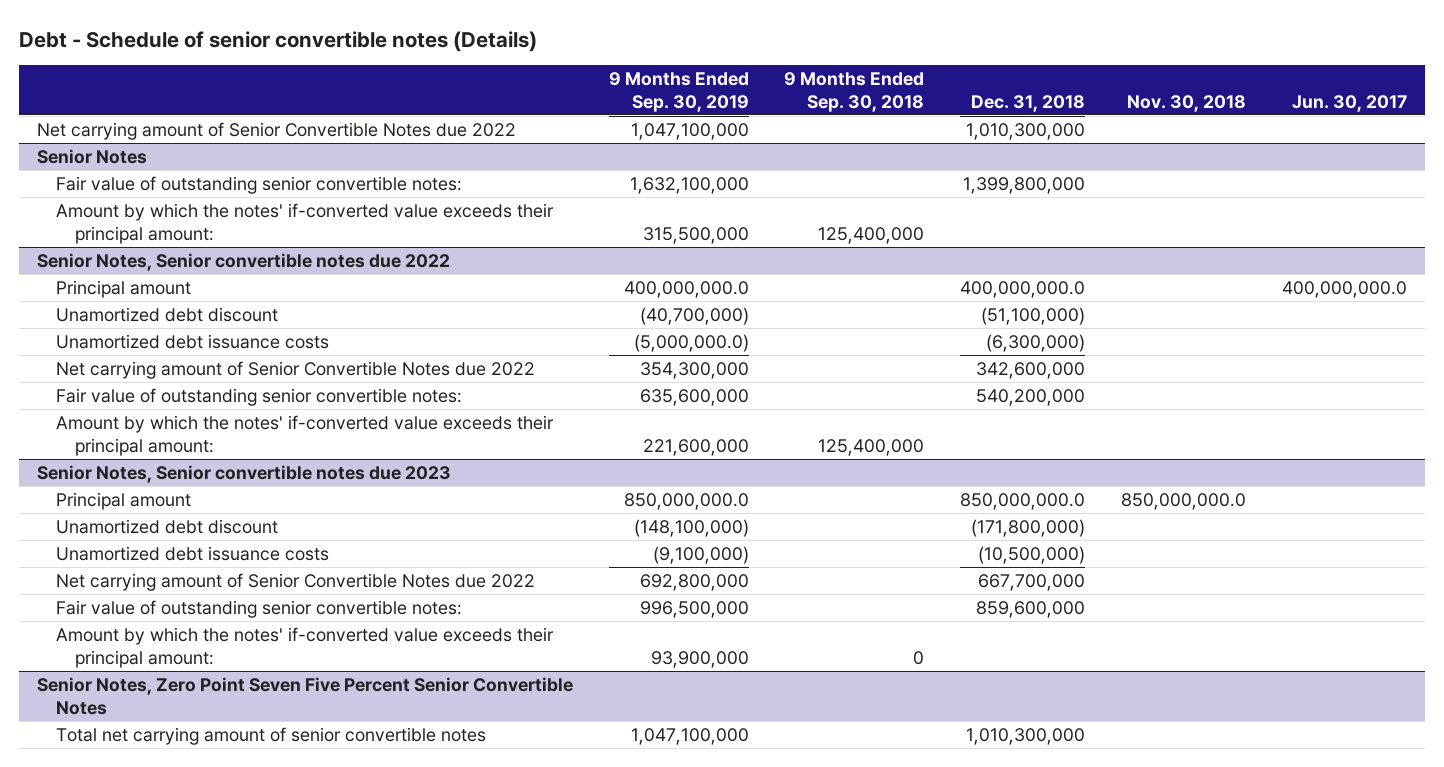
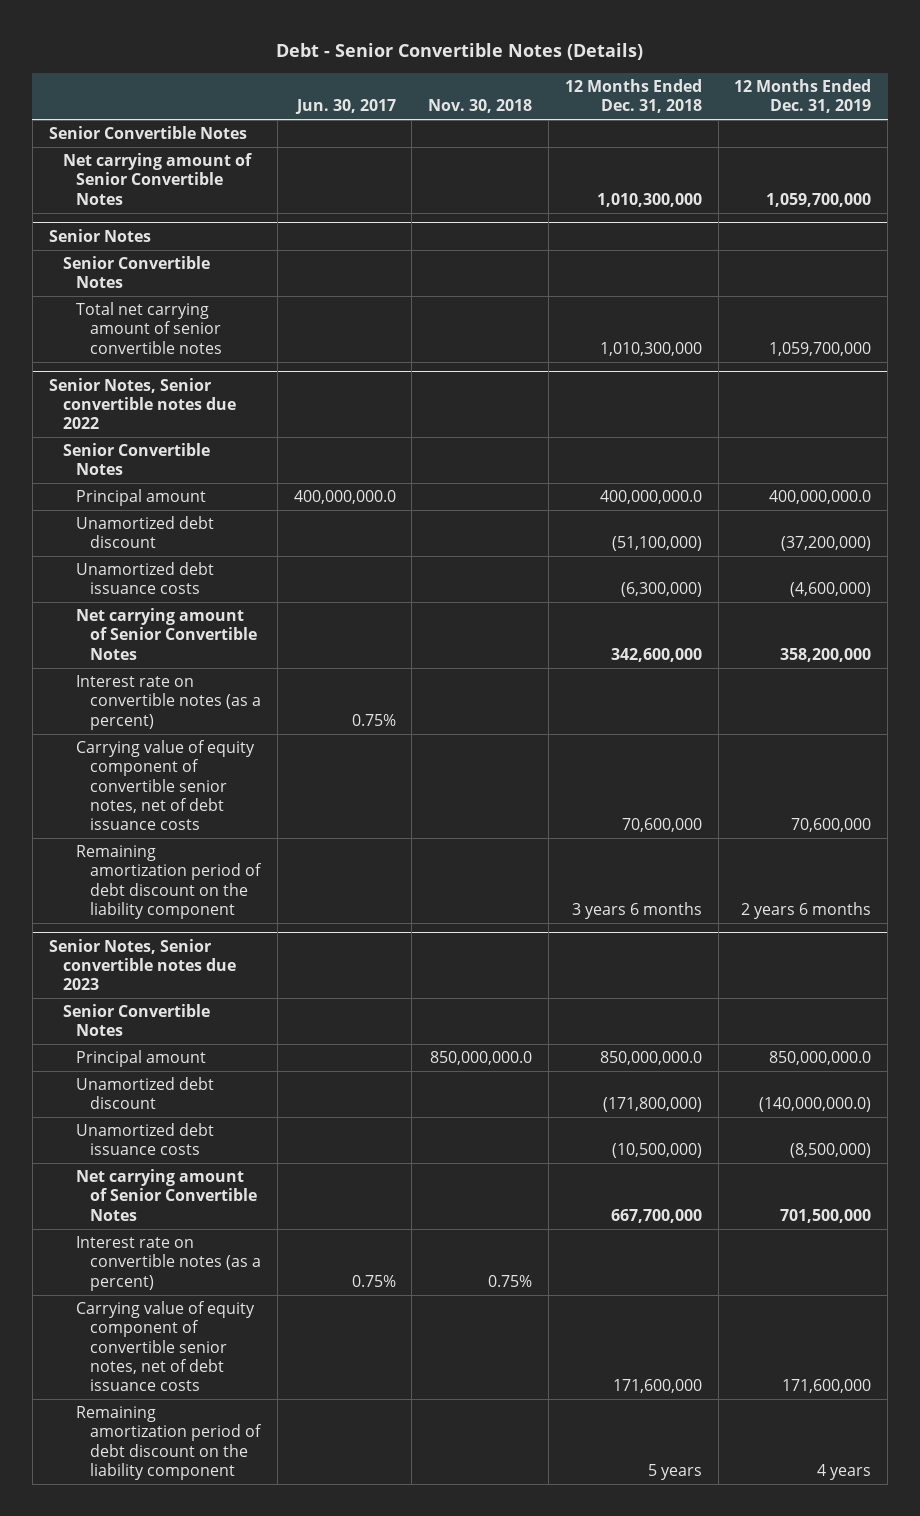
- Debt - Schedule of senior convertible notes (Details)
+ Debt - Senior Convertible Notes (Details)
- | 9 Months Ended Sep. 30, 2019 | 9 Months Ended Sep. 30, 2018 | Dec. 31, 2018 | Nov. 30, 2018 | Jun. 30, 2017
+ | Jun. 30, 2017 | Nov. 30, 2018 | 12 Months Ended Dec. 31, 2018 | 12 Months Ended Dec. 31, 2019
- Net carrying amount of Senior Convertible Notes due 2022 | 1,047,100,000 | | 1,010,300,000 | |
+ Senior Convertible Notes
+ Net carrying amount of Senior Convertible Notes | | | 1,010,300,000 | 1,059,700,000
@ Senior Notes
- Fair value of outstanding senior convertible notes: | 1,632,100,000 | | 1,399,800,000 | |
- Amount by which the notes' if-converted value exceeds their principal amount: | 315,500,000 | 125,400,000 | | |
+ Senior Convertible Notes
+ Total net carrying amount of senior convertible notes | | | 1,010,300,000 | 1,059,700,000
@ Senior Notes, Senior convertible notes due 2022
+ Senior Convertible Notes
- Net carrying amount of Senior Convertible Notes due 2022 | 354,300,000 | | 342,600,000 | |
- Fair value of outstanding senior convertible notes: | 635,600,000 | | 540,200,000 | |
- Amount by which the notes' if-converted value exceeds their principal amount: | 221,600,000 | 125,400,000 | | |
+ Net carrying amount of Senior Convertible Notes | | | 342,600,000 | 358,200,000
+ Interest rate on convertible notes (as a percent) | 0.75% | | |
+ Carrying value of equity component of convertible senior notes, net of debt issuance costs | | | 70,600,000 | 70,600,000
+ Remaining amortization period of debt discount on the liability component | | | 3 years 6 months | 2 years 6 months
@ Senior Notes, Senior convertible notes due 2023
+ Senior Convertible Notes
- Net carrying amount of Senior Convertible Notes due 2022 | 692,800,000 | | 667,700,000 | |
- Fair value of outstanding senior convertible notes: | 996,500,000 | | 859,600,000 | |
- Amount by which the notes' if-converted value exceeds their principal amount: | 93,900,000 | 0 | | |
- Senior Notes, Zero Point Seven Five Percent Senior Convertible Notes
- Total net carrying amount of senior convertible notes | 1,047,100,000 | | 1,010,300,000 | |
@ Senior Notes, Senior convertible notes due 2023
+ Net carrying amount of Senior Convertible Notes | | | 667,700,000 | 701,500,000
+ Interest rate on convertible notes (as a percent) | 0.75% | 0.75% | |
+ Carrying value of equity component of convertible senior notes, net of debt issuance costs | | | 171,600,000 | 171,600,000
+ Remaining amortization period of debt discount on the liability component | | | 5 years | 4 years

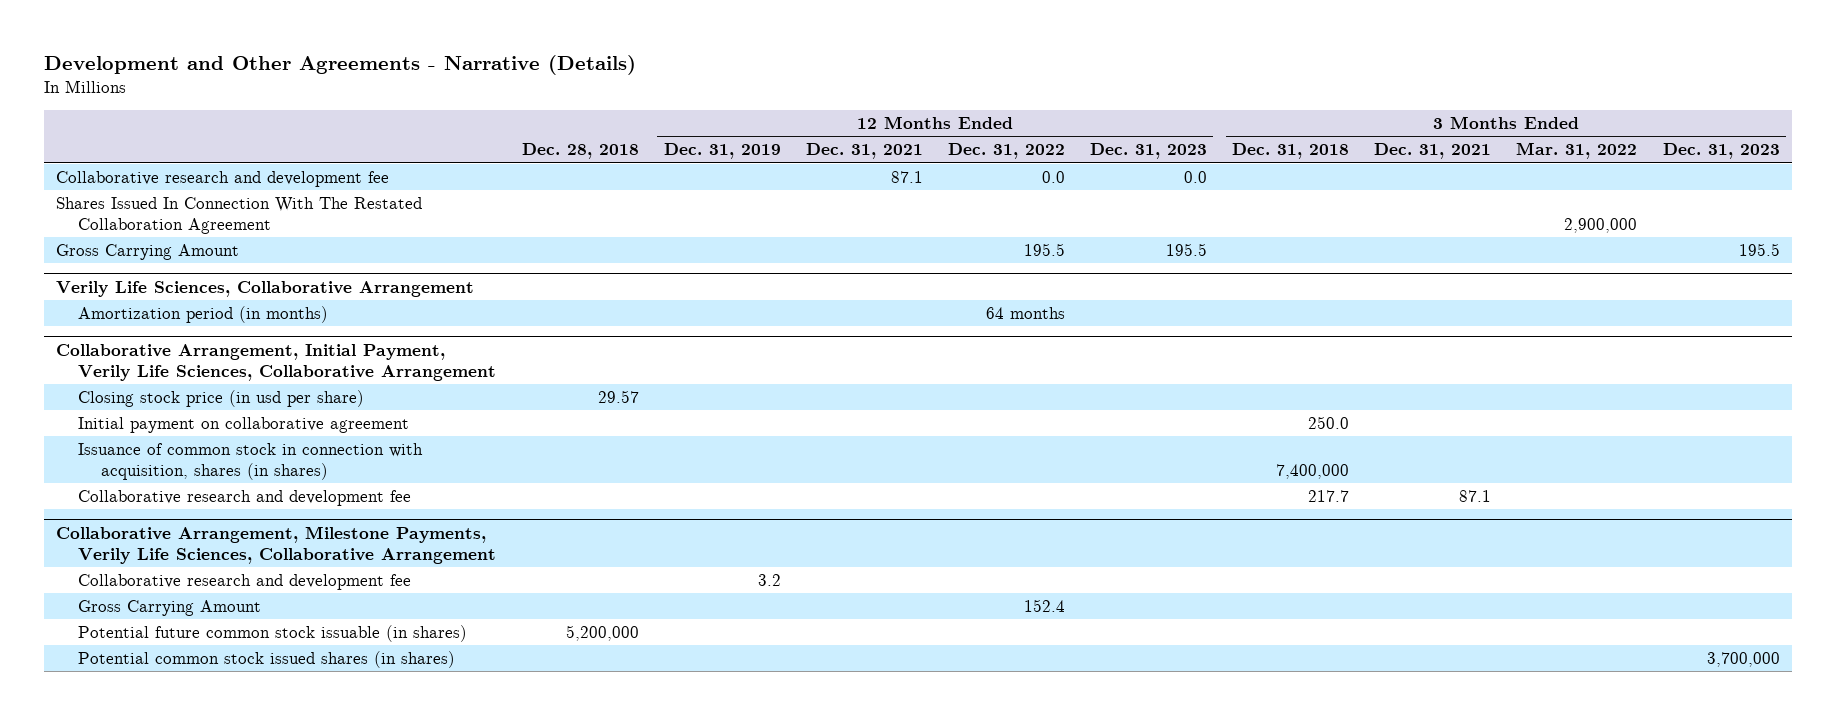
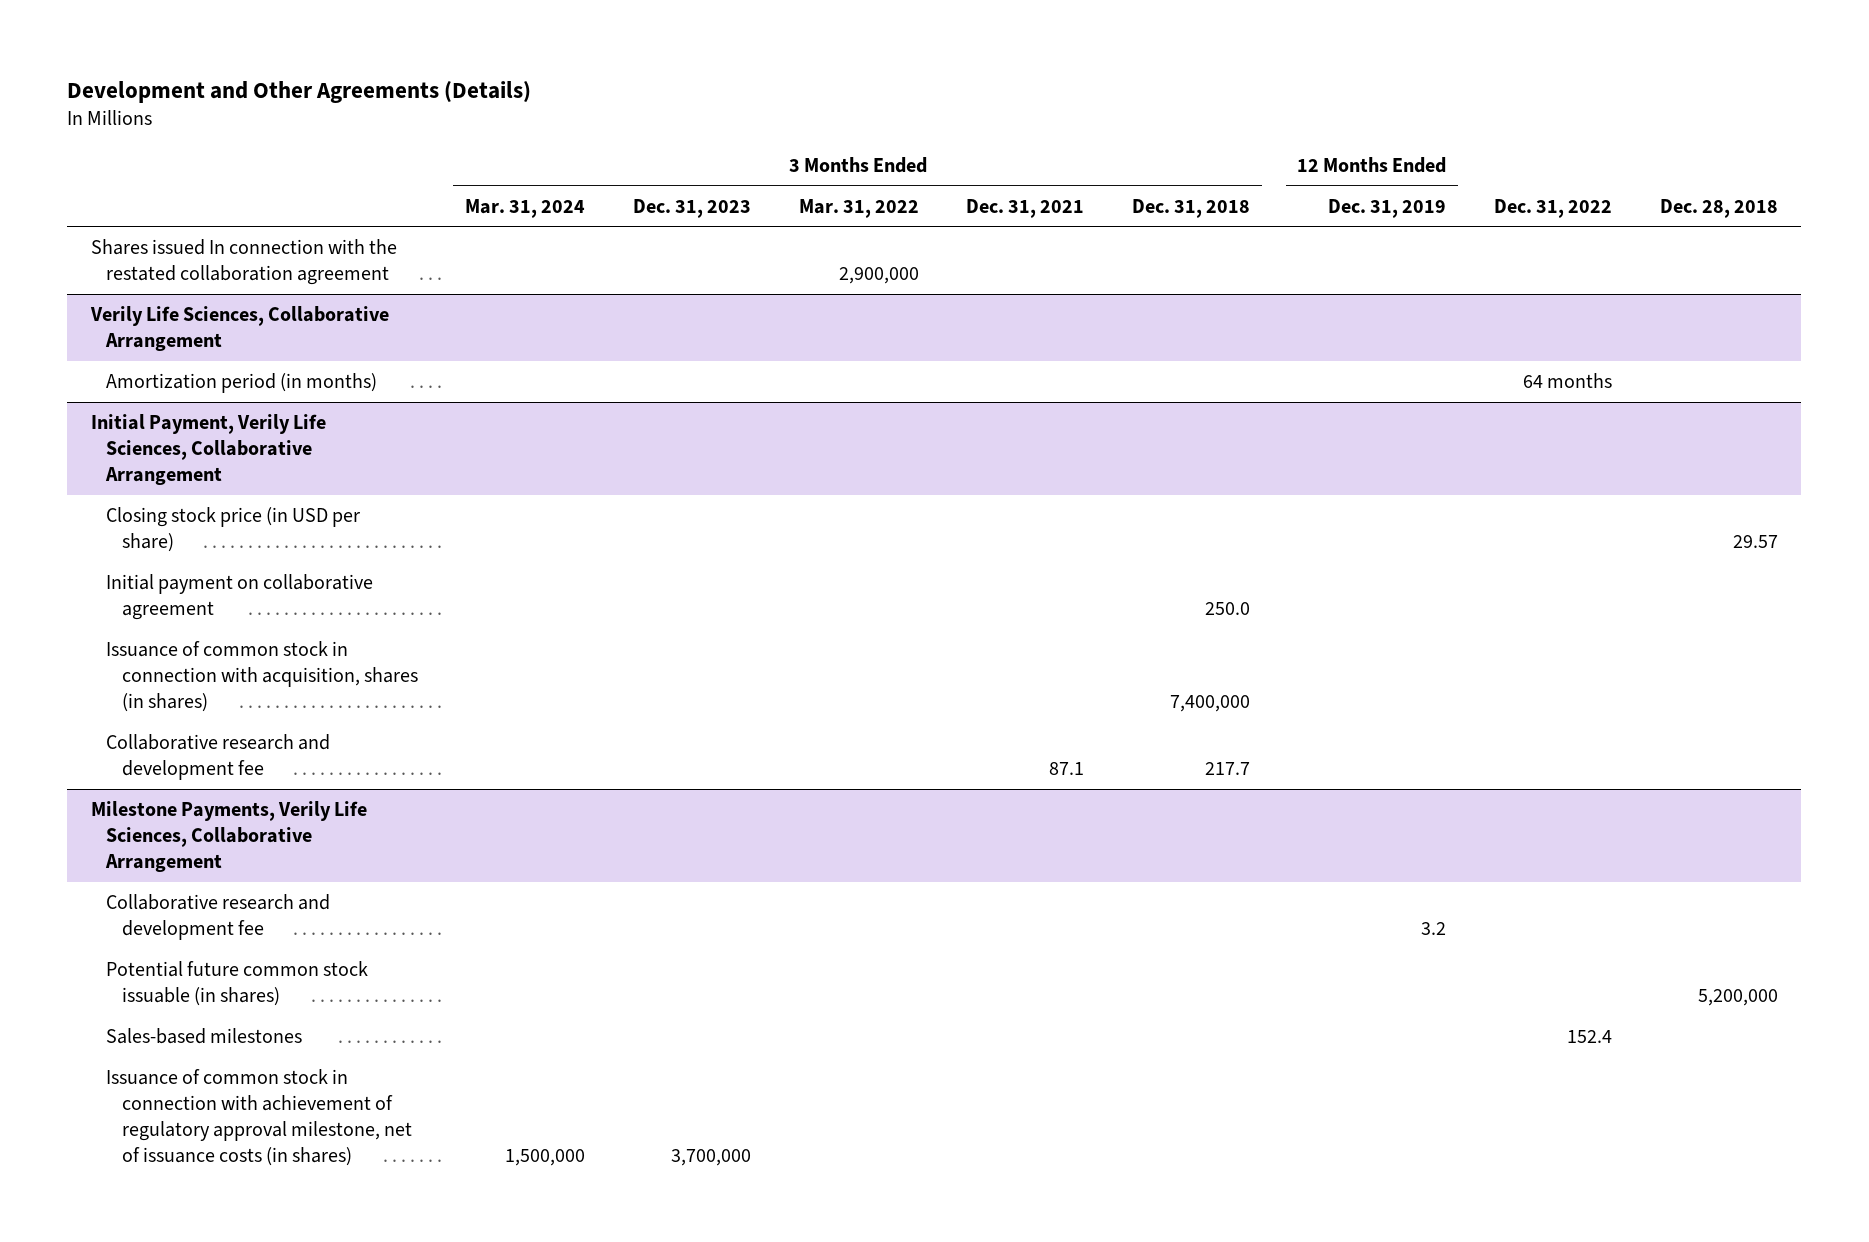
- Development and Other Agreements - Narrative (Details)
+ Development and Other Agreements (Details)
- | Dec. 28, 2018 | 12 Months Ended Dec. 31, 2019 | 12 Months Ended Dec. 31, 2021 | 12 Months Ended Dec. 31, 2022 | 12 Months Ended Dec. 31, 2023 | 3 Months Ended Dec. 31, 2018 | 3 Months Ended Dec. 31, 2021 | 3 Months Ended Mar. 31, 2022 | 3 Months Ended Dec. 31, 2023
+ | 3 Months Ended Mar. 31, 2024 | 3 Months Ended Dec. 31, 2023 | 3 Months Ended Mar. 31, 2022 | 3 Months Ended Dec. 31, 2021 | 3 Months Ended Dec. 31, 2018 | 12 Months Ended Dec. 31, 2019 | Dec. 31, 2022 | Dec. 28, 2018
- Collaborative research and development fee | | | 87.1 | 0.0 | 0.0 | | | |
- Shares Issued In Connection With The Restated Collaboration Agreement | | | | | | | | 2,900,000 |
- Gross Carrying Amount | | | | 195.5 | 195.5 | | | | 195.5
+ Shares issued In connection with the restated collaboration agreement | | | 2,900,000 | | | | |
- Collaborative Arrangement, Initial Payment, Verily Life Sciences, Collaborative Arrangement
- Closing stock price (in usd per share) | 29.57 | | | | | | | |
+ Initial Payment, Verily Life Sciences, Collaborative Arrangement
+ Closing stock price (in USD per share) | | | | | | | | 29.57
- Collaborative Arrangement, Milestone Payments, Verily Life Sciences, Collaborative Arrangement
+ Milestone Payments, Verily Life Sciences, Collaborative Arrangement
- Gross Carrying Amount | | | | 152.4 | | | | |
- Potential common stock issued shares (in shares) | | | | | | | | | 3,700,000
+ Sales-based milestones | | | | | | | 152.4 |
+ Issuance of common stock in connection with achievement of regulatory approval milestone, net of issuance costs (in shares) | 1,500,000 | 3,700,000 | | | | | |

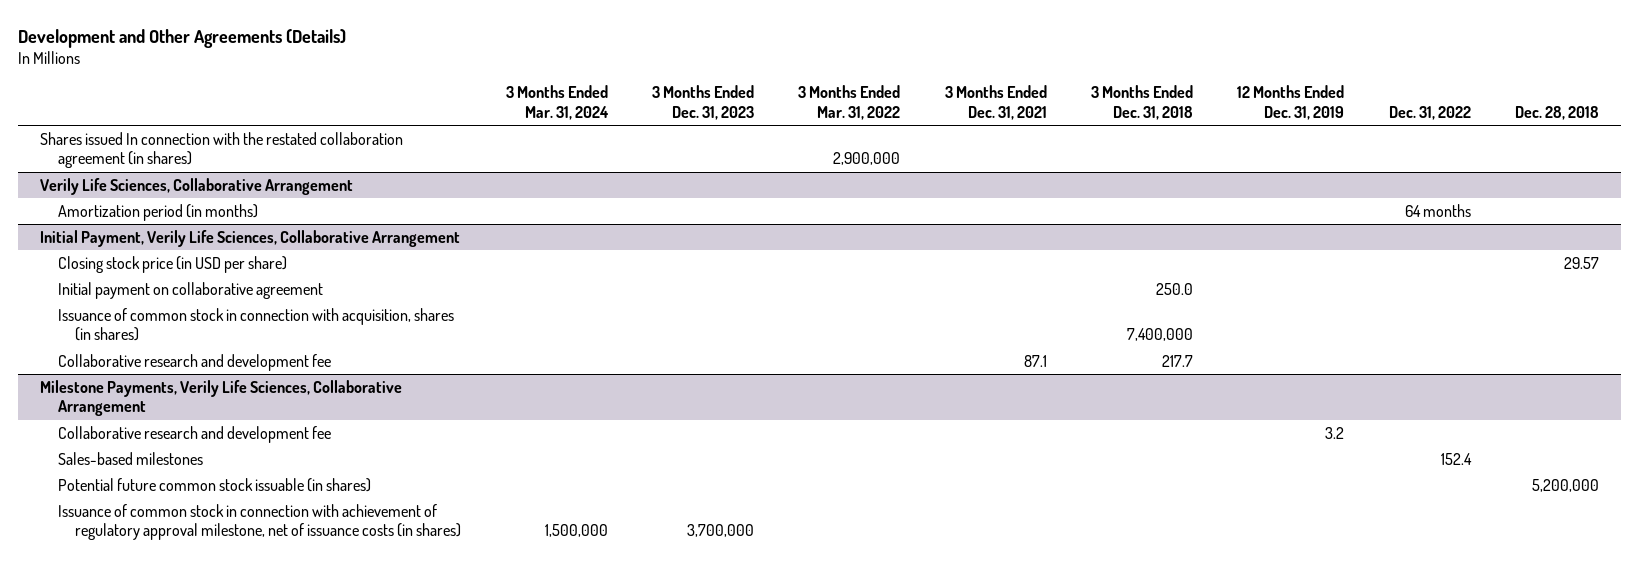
- Shares issued In connection with the restated collaboration agreement | | | 2,900,000 | | | | |
+ Shares issued In connection with the restated collaboration agreement (in shares) | | | 2,900,000 | | | | |
@ Milestone Payments, Verily Life Sciences, Collaborative Arrangement
moved down: Potential future common stock issuable (in shares) | | | | | | | | 5,200,000

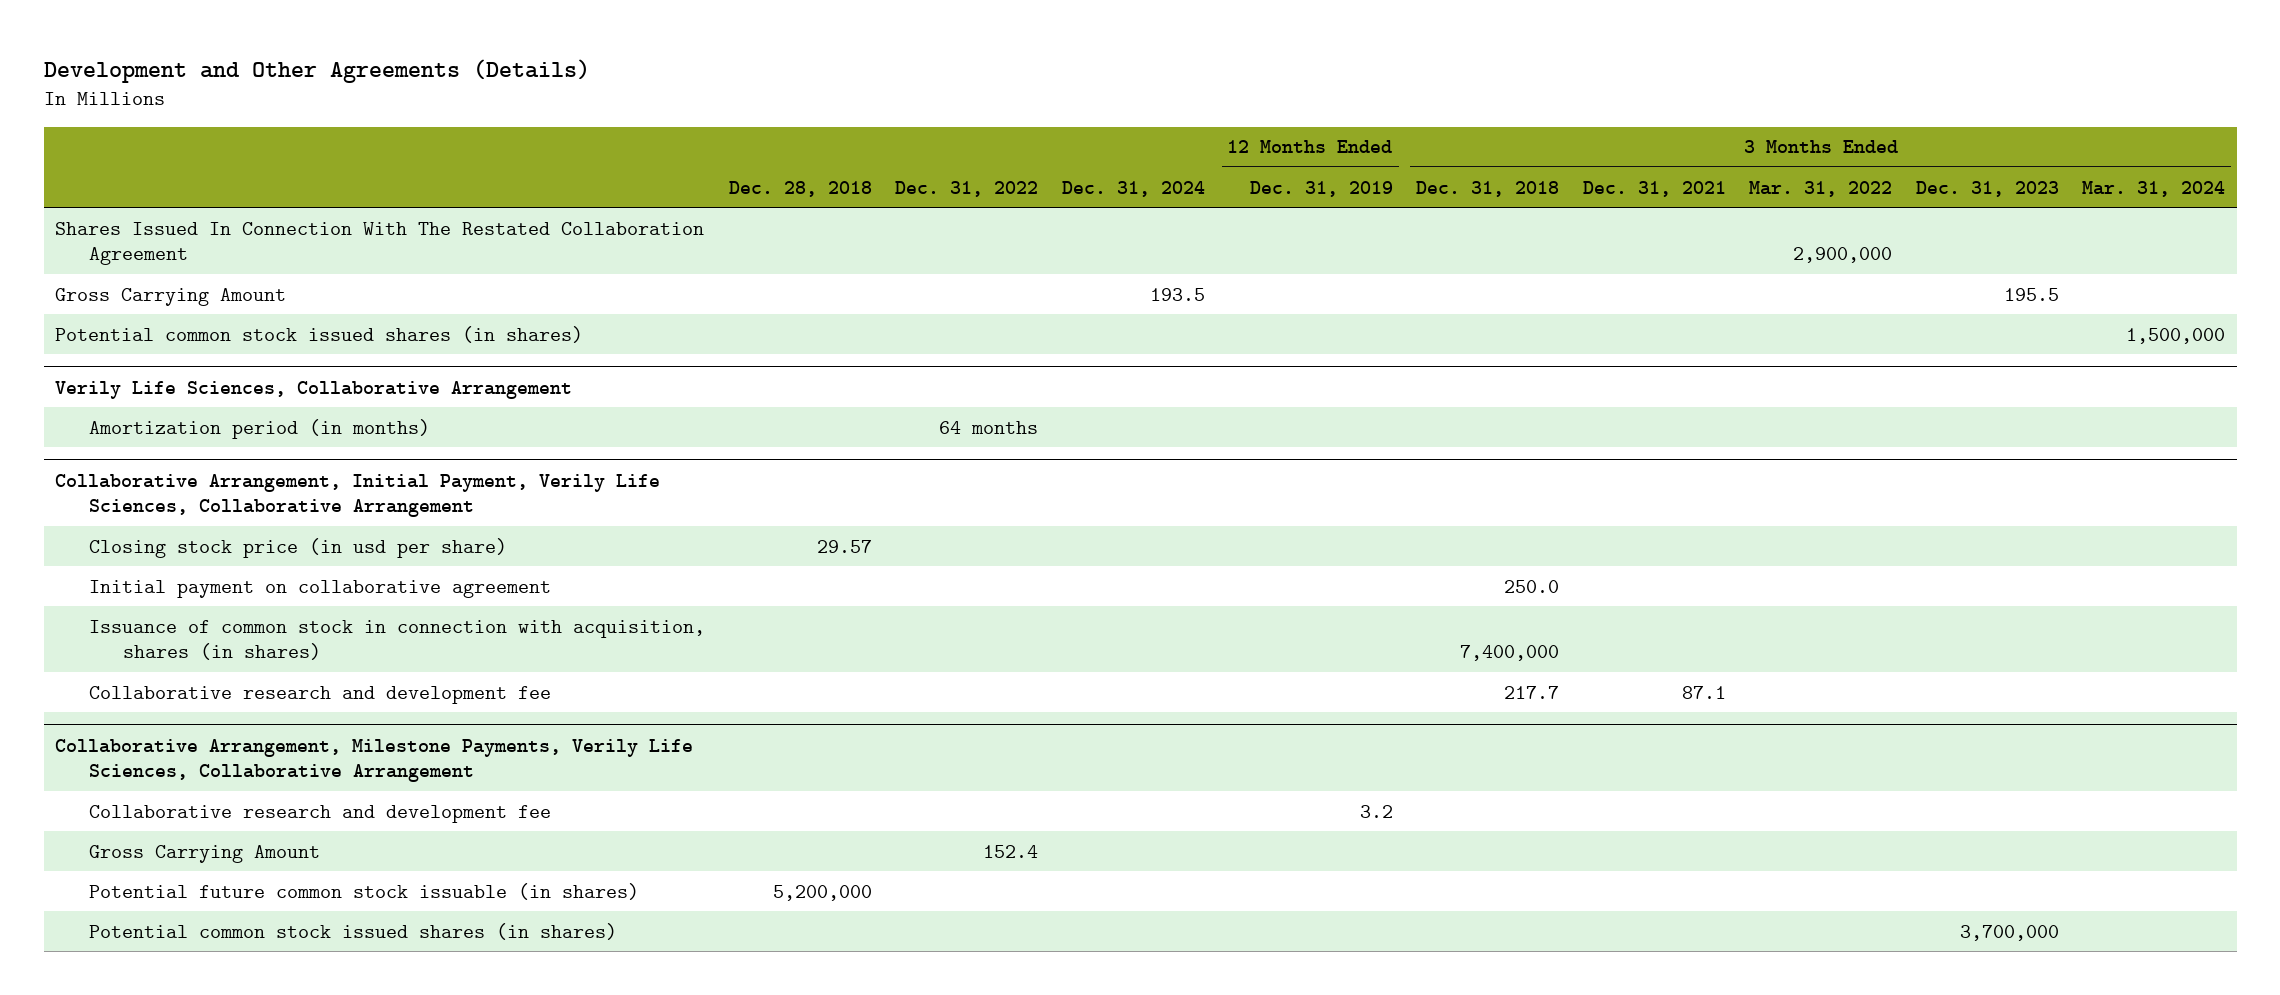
- | 3 Months Ended Mar. 31, 2024 | 3 Months Ended Dec. 31, 2023 | 3 Months Ended Mar. 31, 2022 | 3 Months Ended Dec. 31, 2021 | 3 Months Ended Dec. 31, 2018 | 12 Months Ended Dec. 31, 2019 | Dec. 31, 2022 | Dec. 28, 2018
+ | Dec. 28, 2018 | Dec. 31, 2022 | Dec. 31, 2024 | 12 Months Ended Dec. 31, 2019 | 3 Months Ended Dec. 31, 2018 | 3 Months Ended Dec. 31, 2021 | 3 Months Ended Mar. 31, 2022 | 3 Months Ended Dec. 31, 2023 | 3 Months Ended Mar. 31, 2024
- Shares issued In connection with the restated collaboration agreement (in shares) | | | 2,900,000 | | | | |
+ Shares Issued In Connection With The Restated Collaboration Agreement | | | | | | | 2,900,000 | |
+ Gross Carrying Amount | | | 193.5 | | | | | 195.5 |
+ Potential common stock issued shares (in shares) | | | | | | | | | 1,500,000
- Initial Payment, Verily Life Sciences, Collaborative Arrangement
- Closing stock price (in USD per share) | | | | | | | | 29.57
+ Collaborative Arrangement, Initial Payment, Verily Life Sciences, Collaborative Arrangement
+ Closing stock price (in usd per share) | 29.57 | | | | | | | |
- Milestone Payments, Verily Life Sciences, Collaborative Arrangement
+ Collaborative Arrangement, Milestone Payments, Verily Life Sciences, Collaborative Arrangement
- Sales-based milestones | | | | | | | 152.4 |
+ Gross Carrying Amount | | 152.4 | | | | | | |
- Issuance of common stock in connection with achievement of regulatory approval milestone, net of issuance costs (in shares) | 1,500,000 | 3,700,000 | | | | | |
+ Potential common stock issued shares (in shares) | | | | | | | | 3,700,000 |

